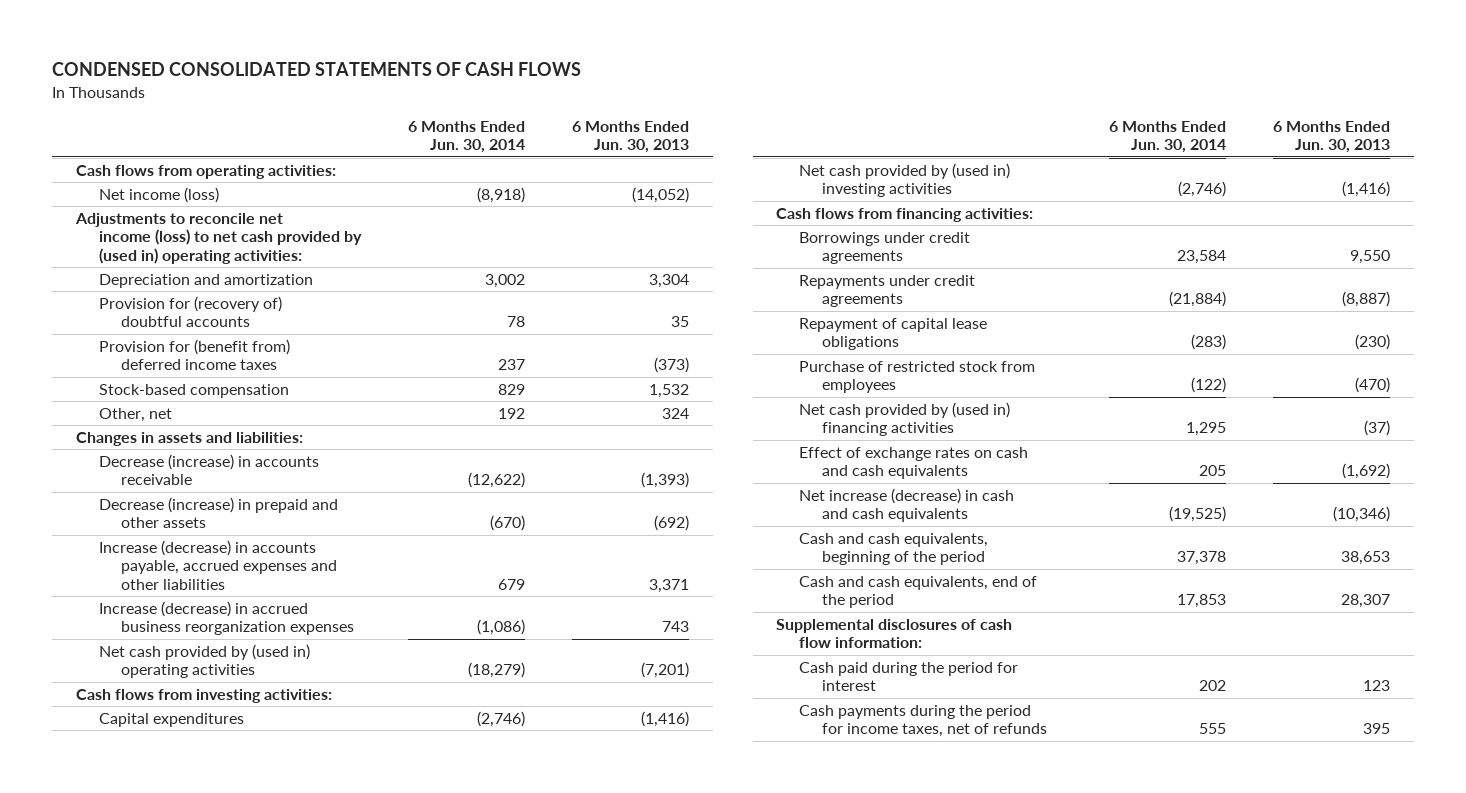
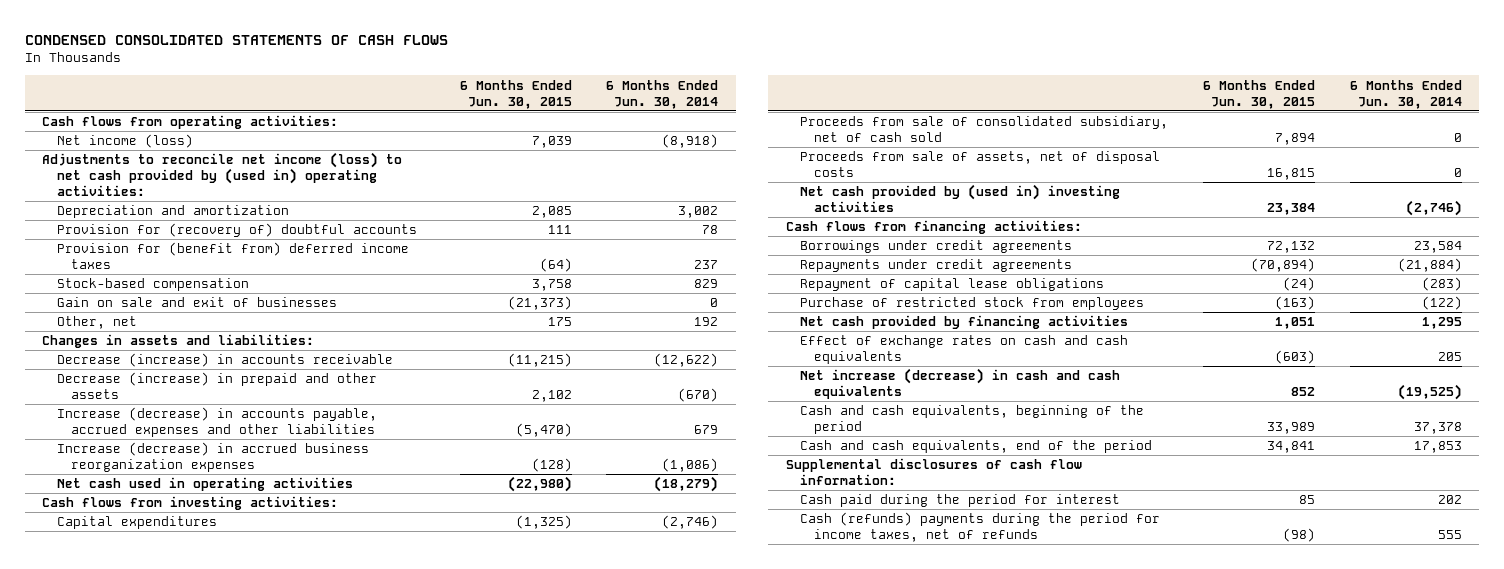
- | 6 Months Ended Jun. 30, 2014 | 6 Months Ended Jun. 30, 2013
+ | 6 Months Ended Jun. 30, 2015 | 6 Months Ended Jun. 30, 2014
+ Gain on sale and exit of businesses | (21,373) | 0
- Net cash provided by (used in) operating activities | (18,279) | (7,201)
+ Net cash used in operating activities | (22,980) | (18,279)
+ Proceeds from sale of consolidated subsidiary, net of cash sold | 7,894 | 0
+ Proceeds from sale of assets, net of disposal costs | 16,815 | 0
- Net cash provided by (used in) financing activities | 1,295 | (37)
+ Net cash provided by financing activities | 1,051 | 1,295
- Cash payments during the period for income taxes, net of refunds | 555 | 395
+ Cash (refunds) payments during the period for income taxes, net of refunds | (98) | 555

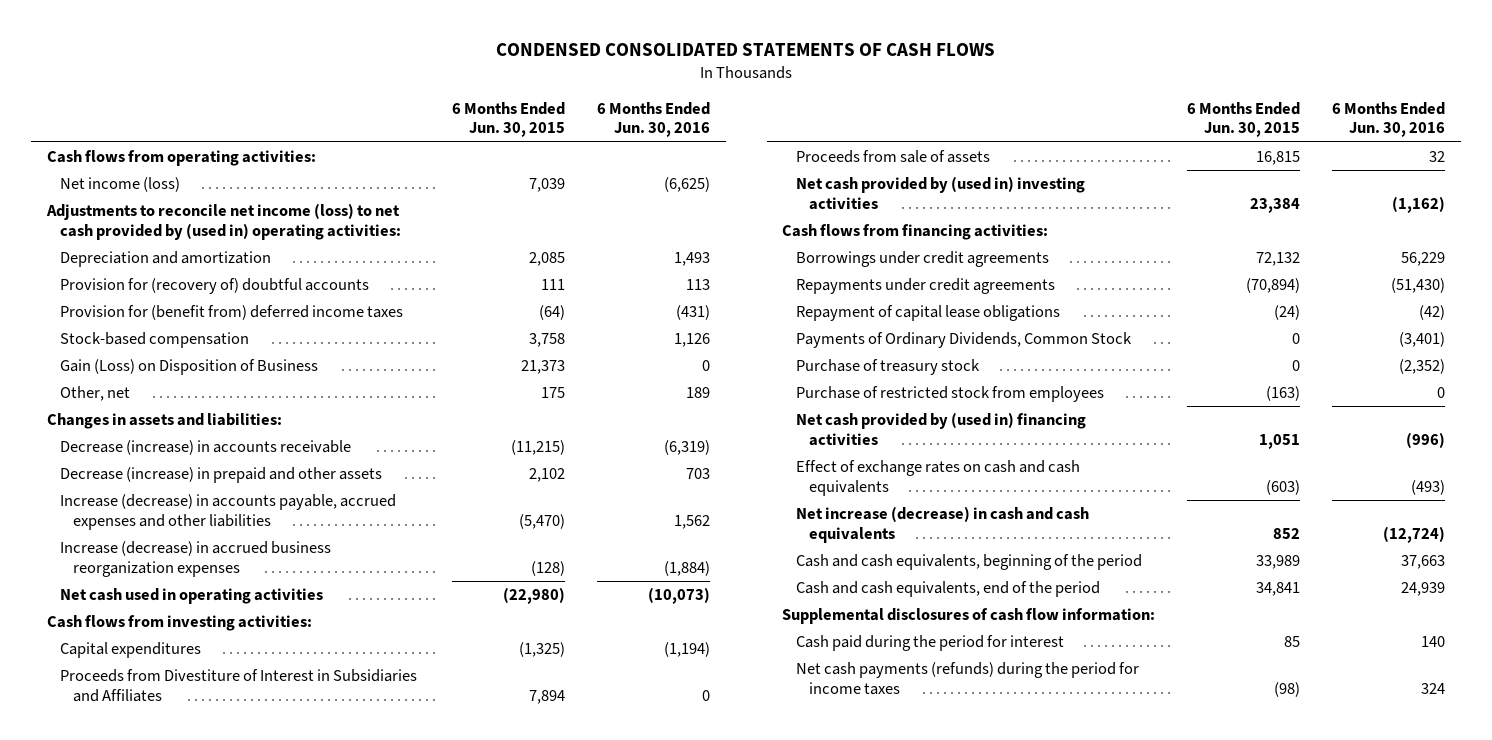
- | 6 Months Ended Jun. 30, 2015 | 6 Months Ended Jun. 30, 2014
+ | 6 Months Ended Jun. 30, 2015 | 6 Months Ended Jun. 30, 2016
- Gain on sale and exit of businesses | (21,373) | 0
+ Gain (Loss) on Disposition of Business | 21,373 | 0
- Proceeds from sale of consolidated subsidiary, net of cash sold | 7,894 | 0
- Proceeds from sale of assets, net of disposal costs | 16,815 | 0
+ Proceeds from Divestiture of Interest in Subsidiaries and Affiliates | 7,894 | 0
+ Proceeds from sale of assets | 16,815 | 32
+ Payments of Ordinary Dividends, Common Stock | 0 | (3,401)
+ Purchase of treasury stock | 0 | (2,352)
- Net cash provided by financing activities | 1,051 | 1,295
+ Net cash provided by (used in) financing activities | 1,051 | (996)
- Cash (refunds) payments during the period for income taxes, net of refunds | (98) | 555
+ Net cash payments (refunds) during the period for income taxes | (98) | 324

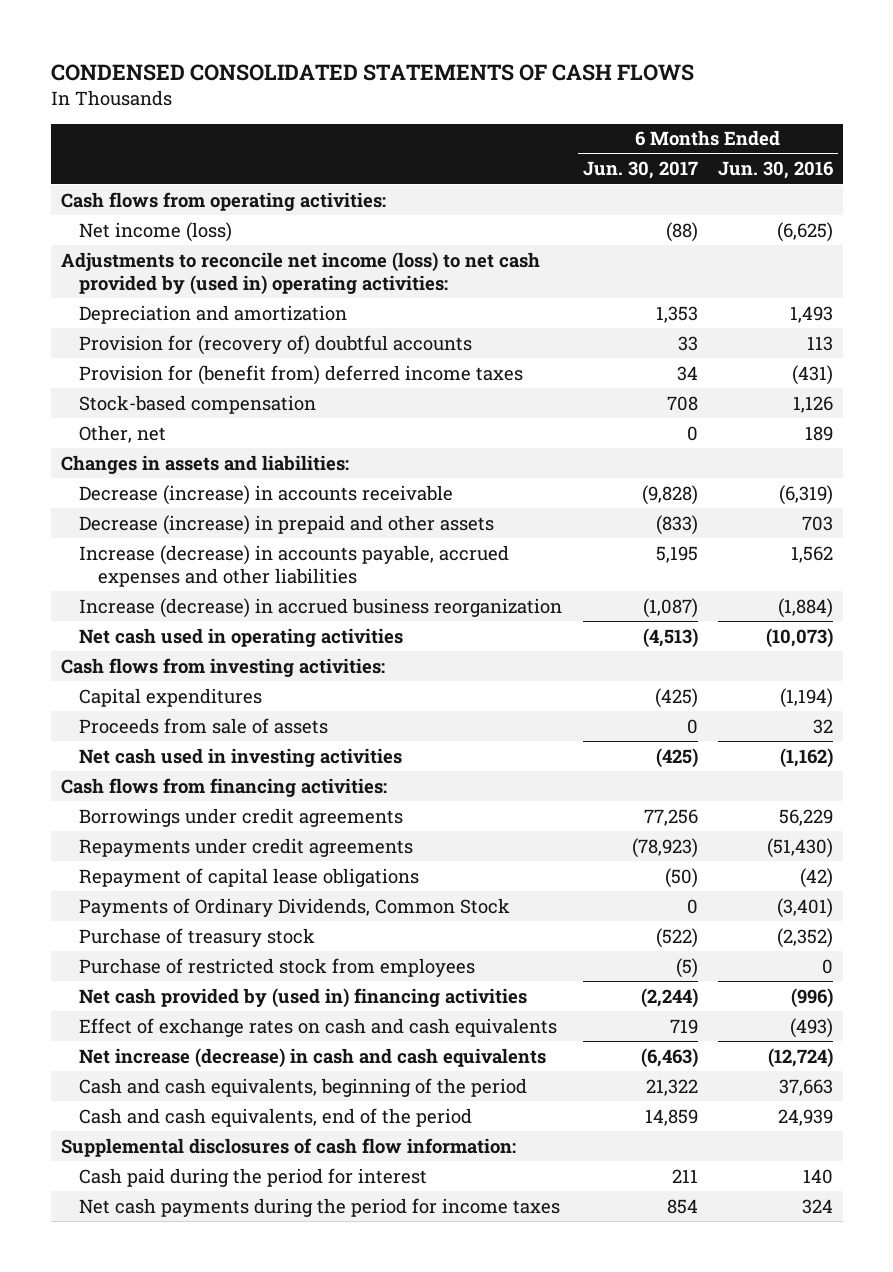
- | 6 Months Ended Jun. 30, 2015 | 6 Months Ended Jun. 30, 2016
+ | 6 Months Ended Jun. 30, 2017 | 6 Months Ended Jun. 30, 2016
- Gain (Loss) on Disposition of Business | 21,373 | 0
- Increase (decrease) in accrued business reorganization expenses | (128) | (1,884)
+ Increase (decrease) in accrued business reorganization | (1,087) | (1,884)
- Proceeds from Divestiture of Interest in Subsidiaries and Affiliates | 7,894 | 0
- Net cash provided by (used in) investing activities | 23,384 | (1,162)
+ Net cash used in investing activities | (425) | (1,162)
- Net cash payments (refunds) during the period for income taxes | (98) | 324
+ Net cash payments during the period for income taxes | 854 | 324

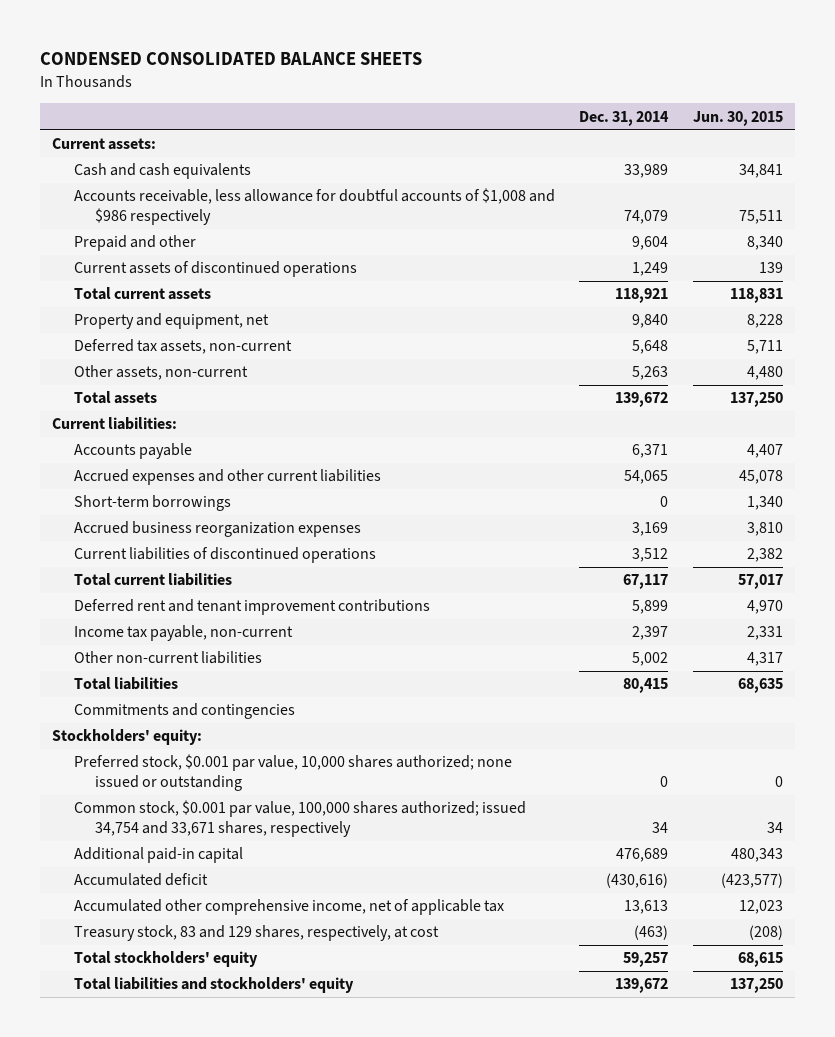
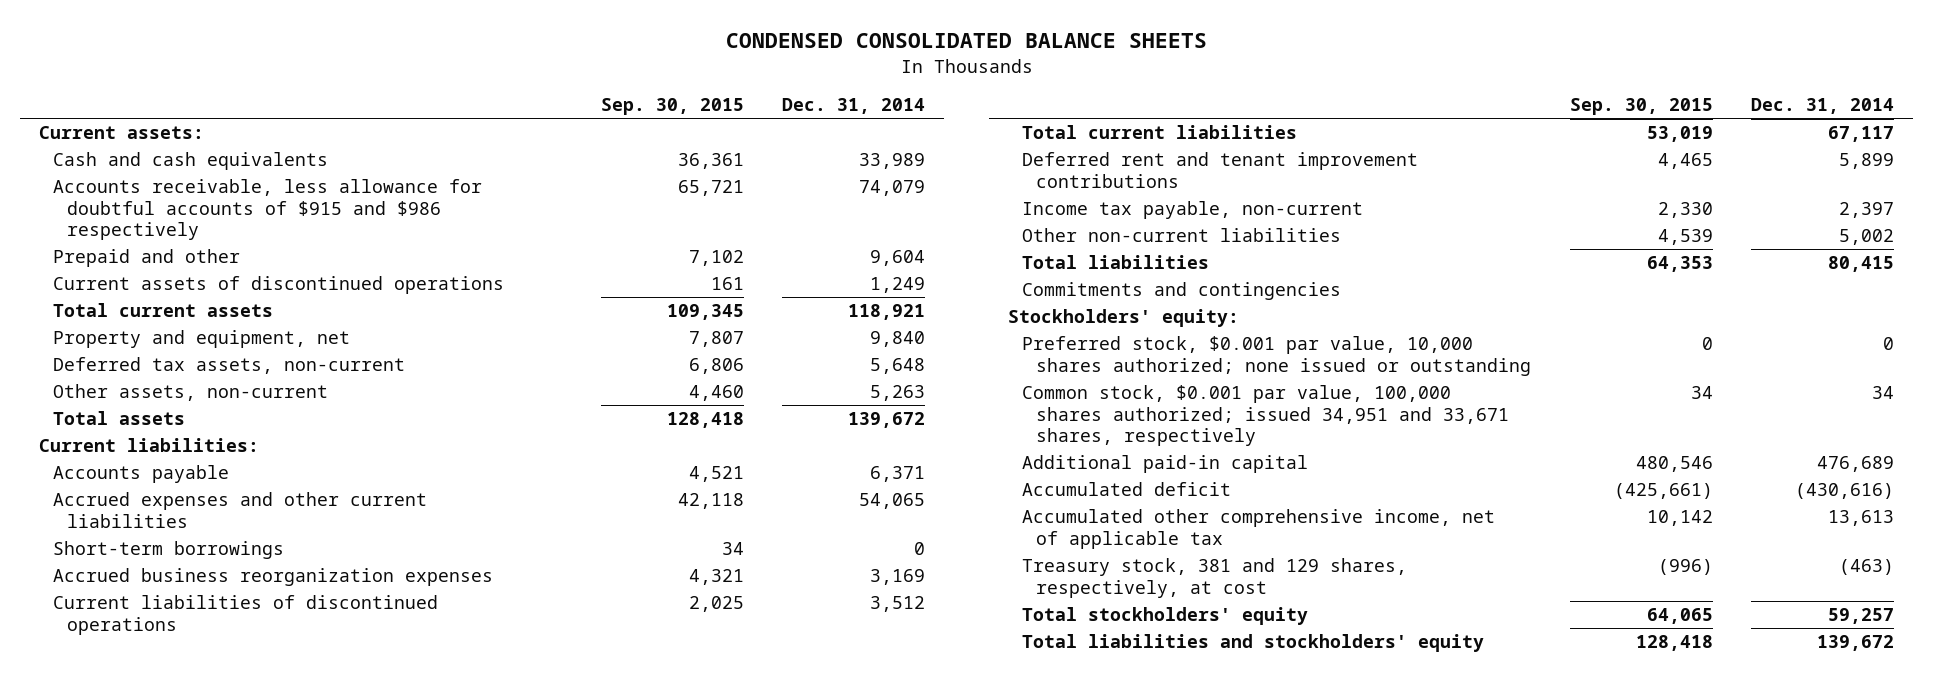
- | Dec. 31, 2014 | Jun. 30, 2015
+ | Sep. 30, 2015 | Dec. 31, 2014
- Accounts receivable, less allowance for doubtful accounts of $1,008 and $986 respectively | 74,079 | 75,511
+ Accounts receivable, less allowance for doubtful accounts of $915 and $986 respectively | 65,721 | 74,079
- Common stock, $0.001 par value, 100,000 shares authorized; issued 34,754 and 33,671 shares, respectively | 34 | 34
+ Common stock, $0.001 par value, 100,000 shares authorized; issued 34,951 and 33,671 shares, respectively | 34 | 34
- Treasury stock, 83 and 129 shares, respectively, at cost | (463) | (208)
+ Treasury stock, 381 and 129 shares, respectively, at cost | (996) | (463)

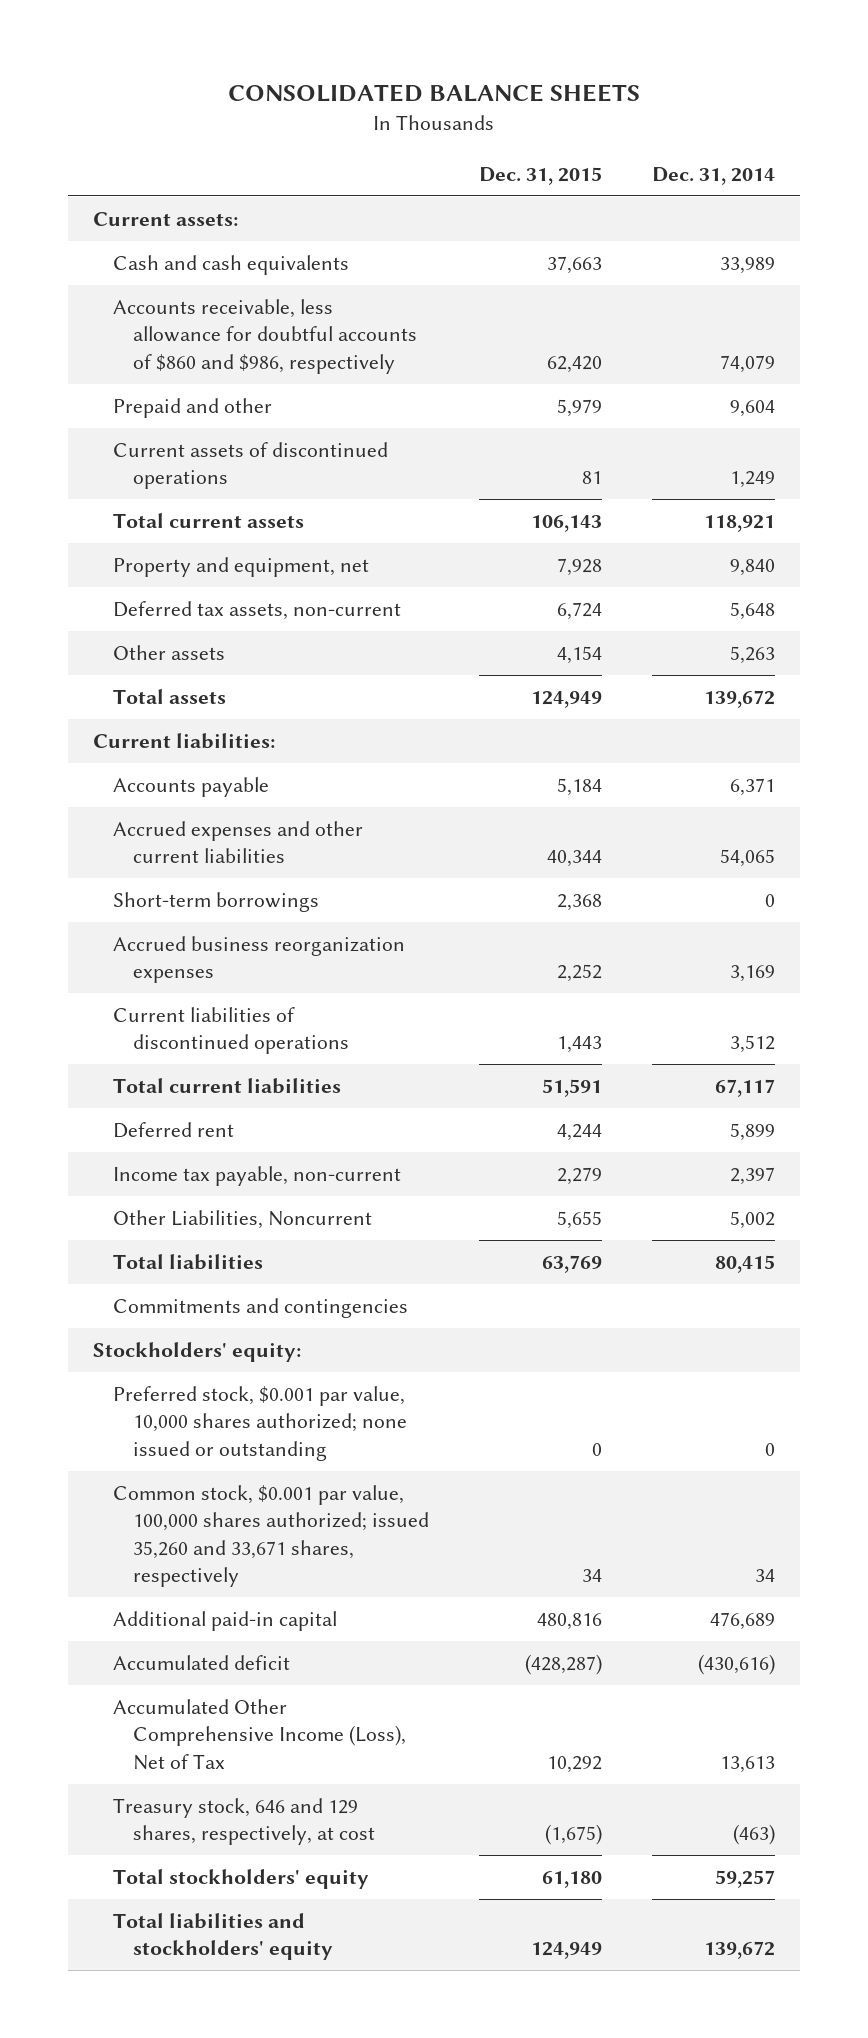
- CONDENSED CONSOLIDATED BALANCE SHEETS
+ CONSOLIDATED BALANCE SHEETS
- | Sep. 30, 2015 | Dec. 31, 2014
+ | Dec. 31, 2015 | Dec. 31, 2014
- Accounts receivable, less allowance for doubtful accounts of $915 and $986 respectively | 65,721 | 74,079
+ Accounts receivable, less allowance for doubtful accounts of $860 and $986, respectively | 62,420 | 74,079
- Other assets, non-current | 4,460 | 5,263
+ Other assets | 4,154 | 5,263
- Deferred rent and tenant improvement contributions | 4,465 | 5,899
+ Deferred rent | 4,244 | 5,899
- Other non-current liabilities | 4,539 | 5,002
+ Other Liabilities, Noncurrent | 5,655 | 5,002
- Common stock, $0.001 par value, 100,000 shares authorized; issued 34,951 and 33,671 shares, respectively | 34 | 34
+ Common stock, $0.001 par value, 100,000 shares authorized; issued 35,260 and 33,671 shares, respectively | 34 | 34
- Accumulated other comprehensive income, net of applicable tax | 10,142 | 13,613
- Treasury stock, 381 and 129 shares, respectively, at cost | (996) | (463)
+ Accumulated Other Comprehensive Income (Loss), Net of Tax | 10,292 | 13,613
+ Treasury stock, 646 and 129 shares, respectively, at cost | (1,675) | (463)

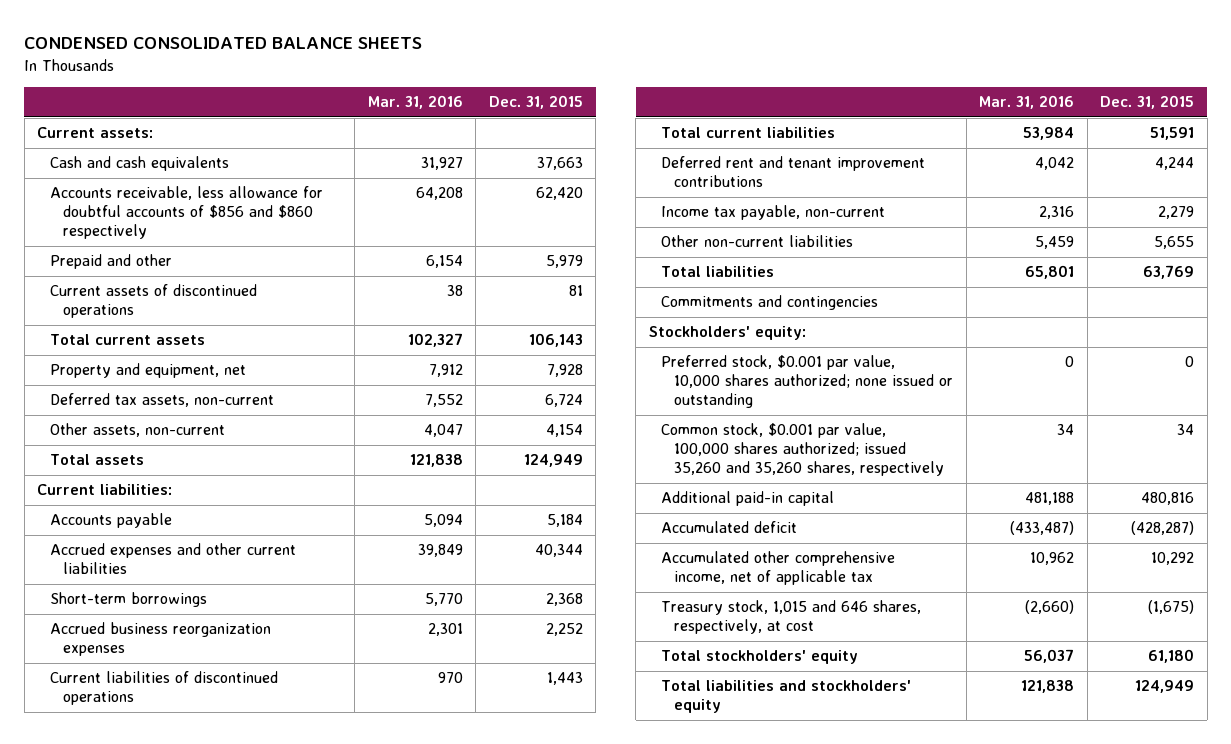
- CONSOLIDATED BALANCE SHEETS
+ CONDENSED CONSOLIDATED BALANCE SHEETS
- | Dec. 31, 2015 | Dec. 31, 2014
+ | Mar. 31, 2016 | Dec. 31, 2015
- Accounts receivable, less allowance for doubtful accounts of $860 and $986, respectively | 62,420 | 74,079
+ Accounts receivable, less allowance for doubtful accounts of $856 and $860 respectively | 64,208 | 62,420
- Other assets | 4,154 | 5,263
+ Other assets, non-current | 4,047 | 4,154
- Deferred rent | 4,244 | 5,899
+ Deferred rent and tenant improvement contributions | 4,042 | 4,244
- Other Liabilities, Noncurrent | 5,655 | 5,002
+ Other non-current liabilities | 5,459 | 5,655
- Common stock, $0.001 par value, 100,000 shares authorized; issued 35,260 and 33,671 shares, respectively | 34 | 34
+ Common stock, $0.001 par value, 100,000 shares authorized; issued 35,260 and 35,260 shares, respectively | 34 | 34
- Accumulated Other Comprehensive Income (Loss), Net of Tax | 10,292 | 13,613
- Treasury stock, 646 and 129 shares, respectively, at cost | (1,675) | (463)
+ Accumulated other comprehensive income, net of applicable tax | 10,962 | 10,292
+ Treasury stock, 1,015 and 646 shares, respectively, at cost | (2,660) | (1,675)

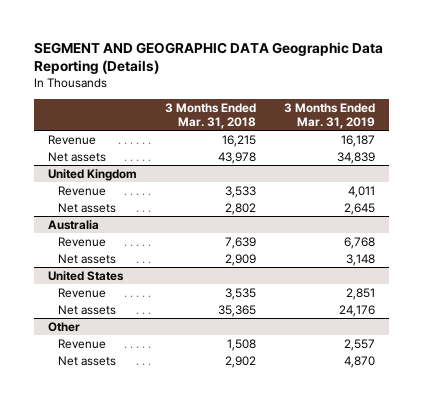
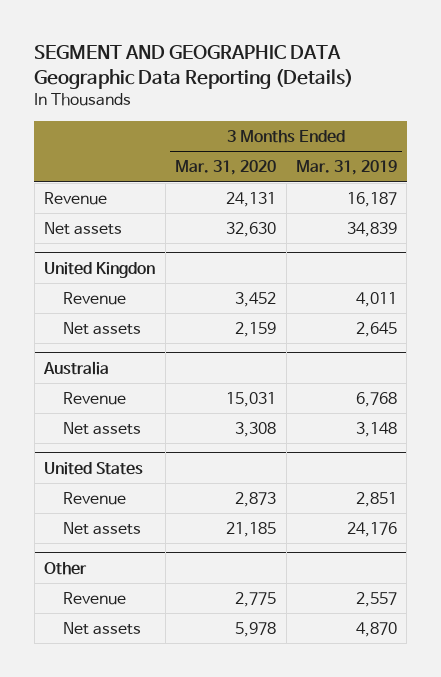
- | 3 Months Ended Mar. 31, 2018 | 3 Months Ended Mar. 31, 2019
+ | 3 Months Ended Mar. 31, 2020 | 3 Months Ended Mar. 31, 2019
- United Kingdom
+ United Kingdon

